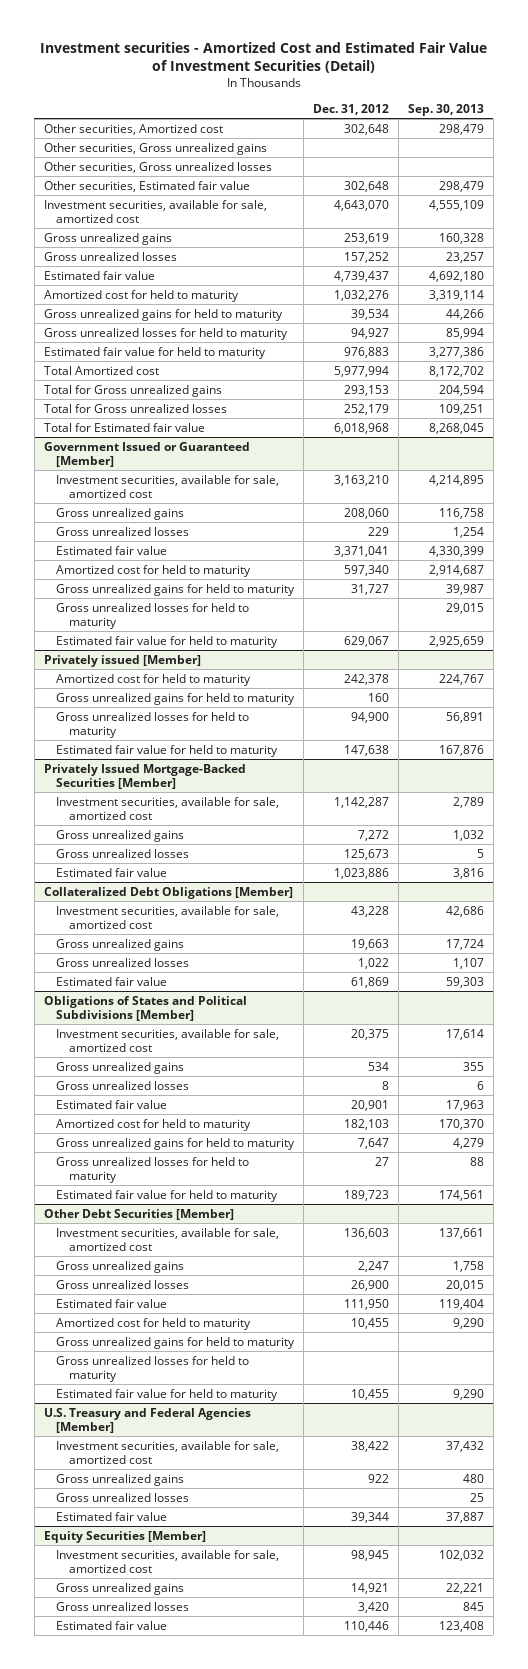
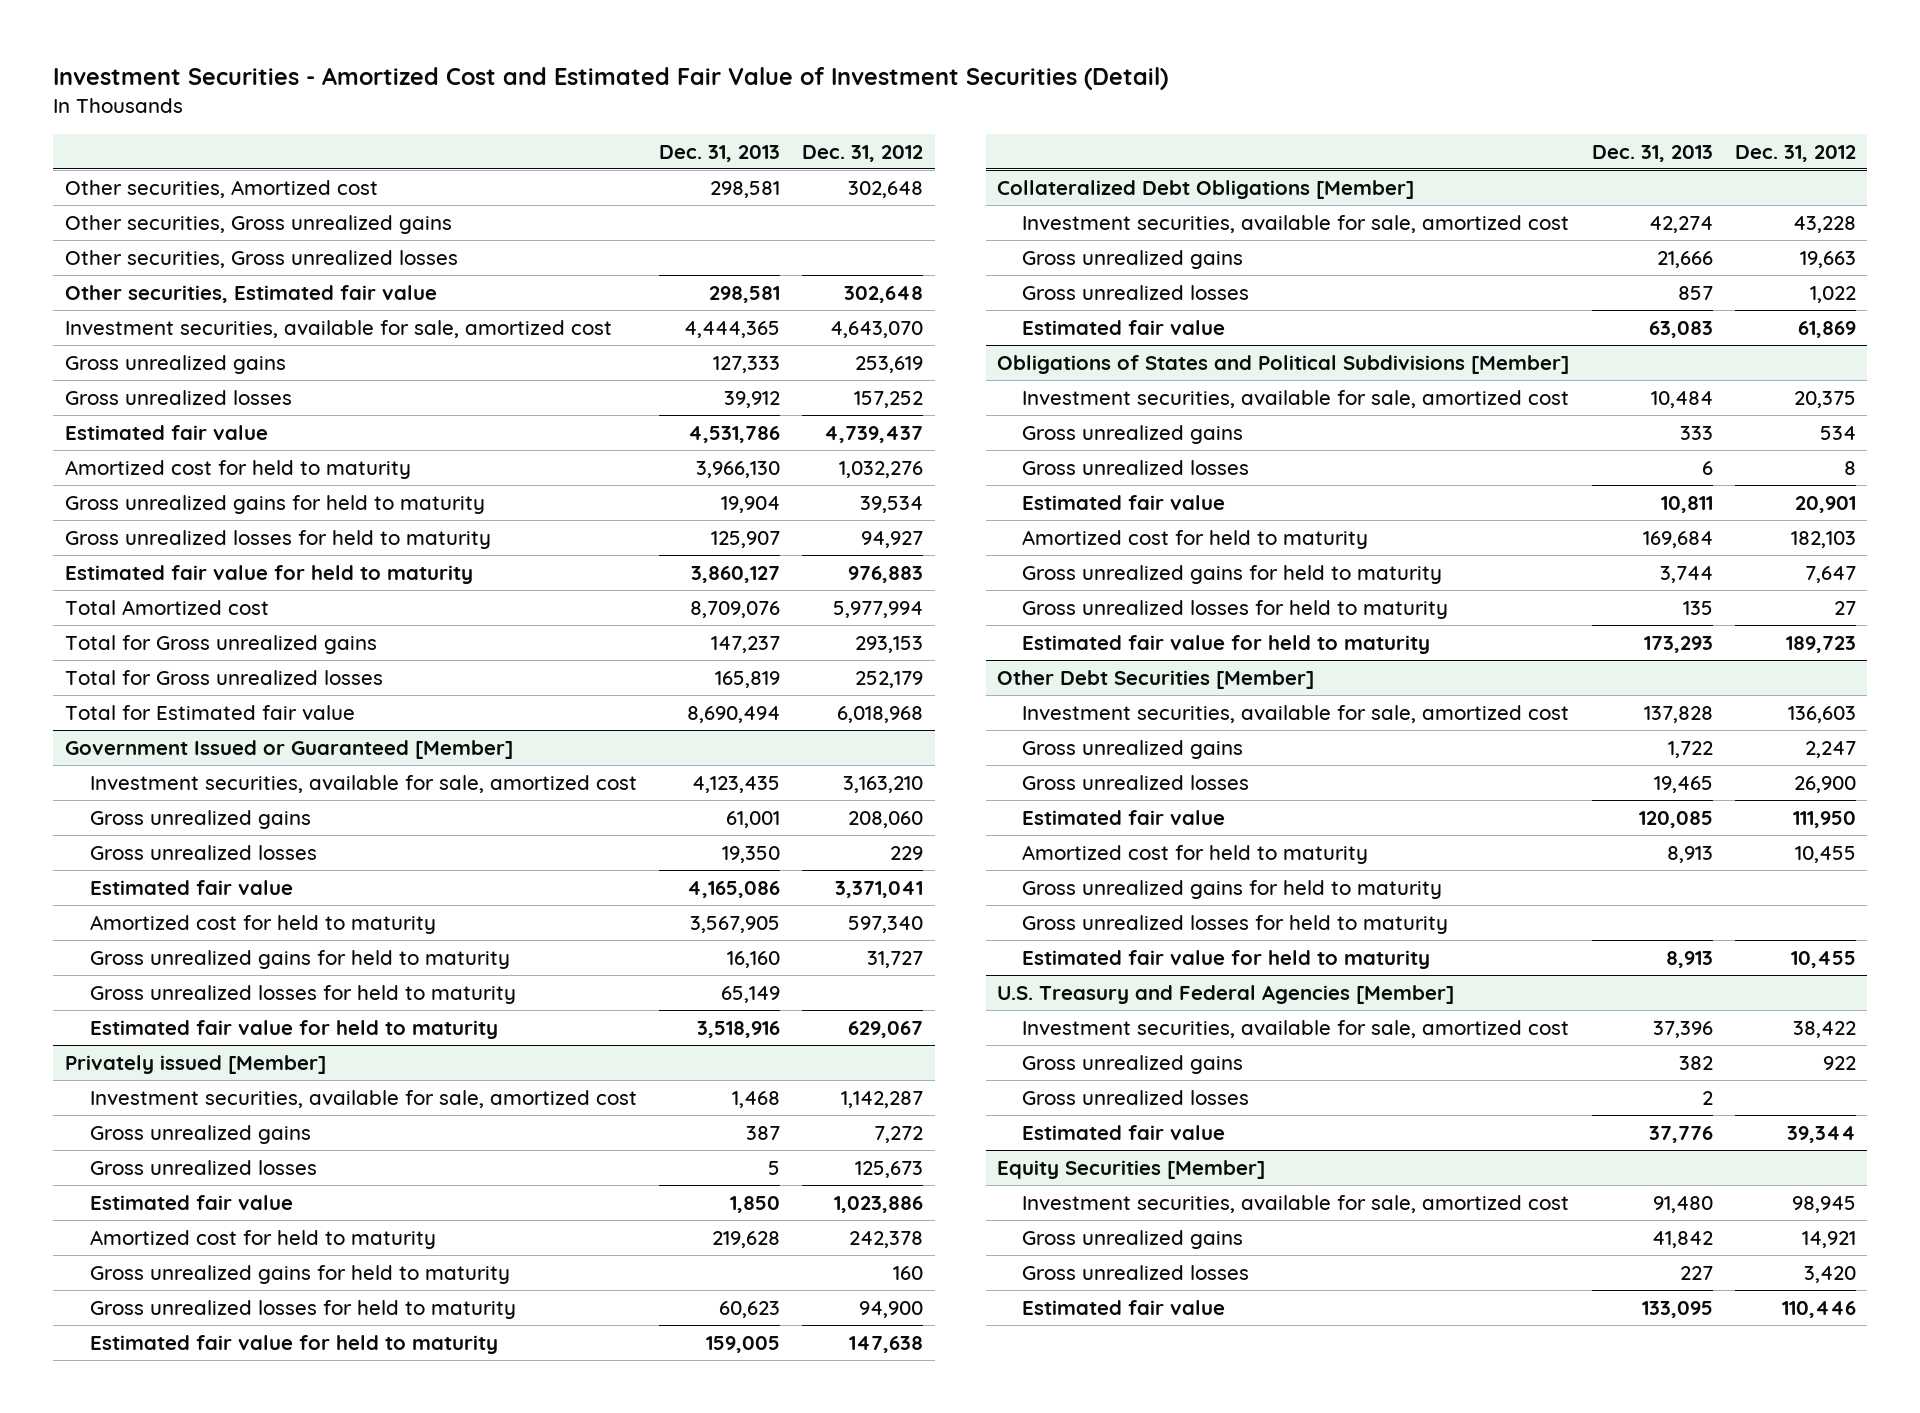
- Investment securities - Amortized Cost and Estimated Fair Value of Investment Securities (Detail)
+ Investment Securities - Amortized Cost and Estimated Fair Value of Investment Securities (Detail)
- | Dec. 31, 2012 | Sep. 30, 2013
+ | Dec. 31, 2013 | Dec. 31, 2012
- Privately Issued Mortgage-Backed Securities [Member]
@ Privately issued [Member]
moved down: Amortized cost for held to maturity | 219,628 | 242,378
moved down: Gross unrealized gains for held to maturity | | 160
moved down: Gross unrealized losses for held to maturity | 60,623 | 94,900
moved down: Estimated fair value for held to maturity | 159,005 | 147,638

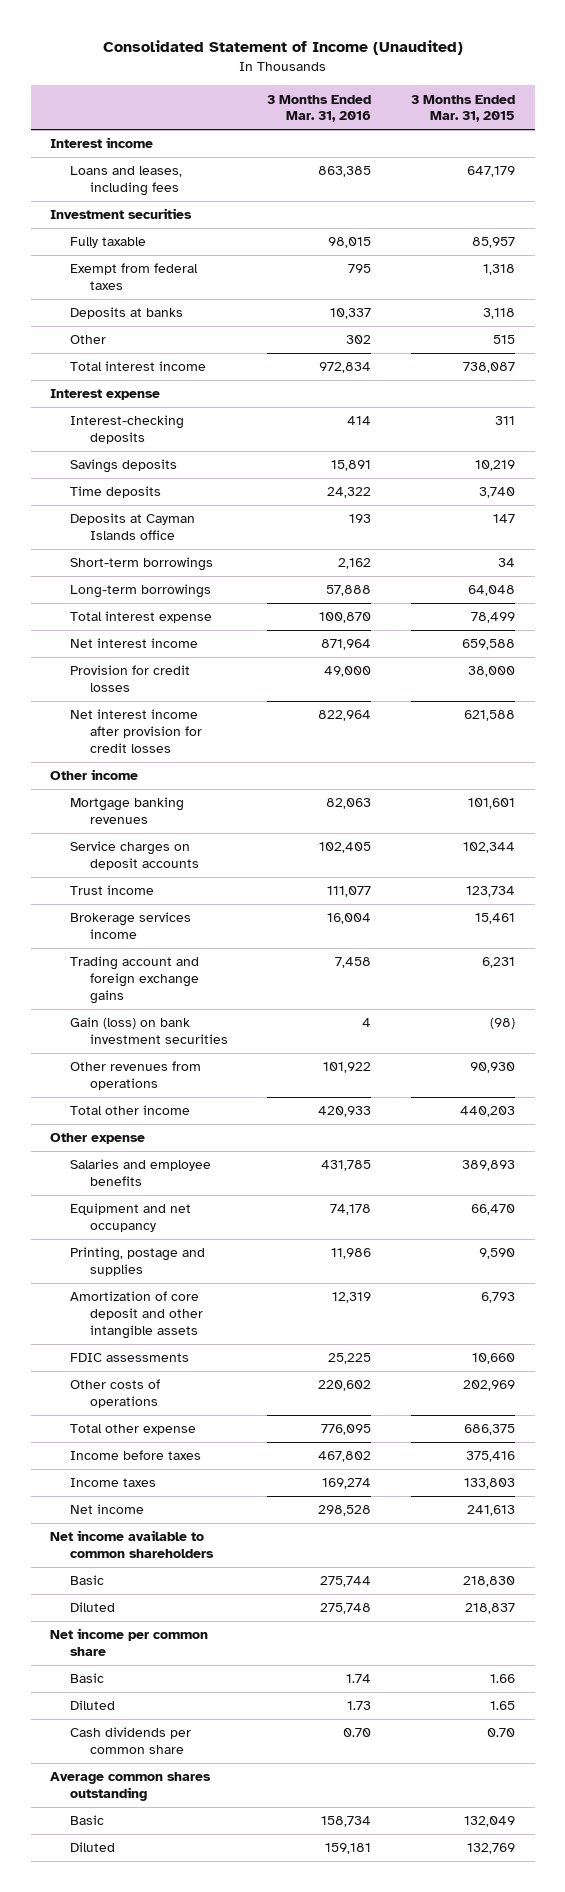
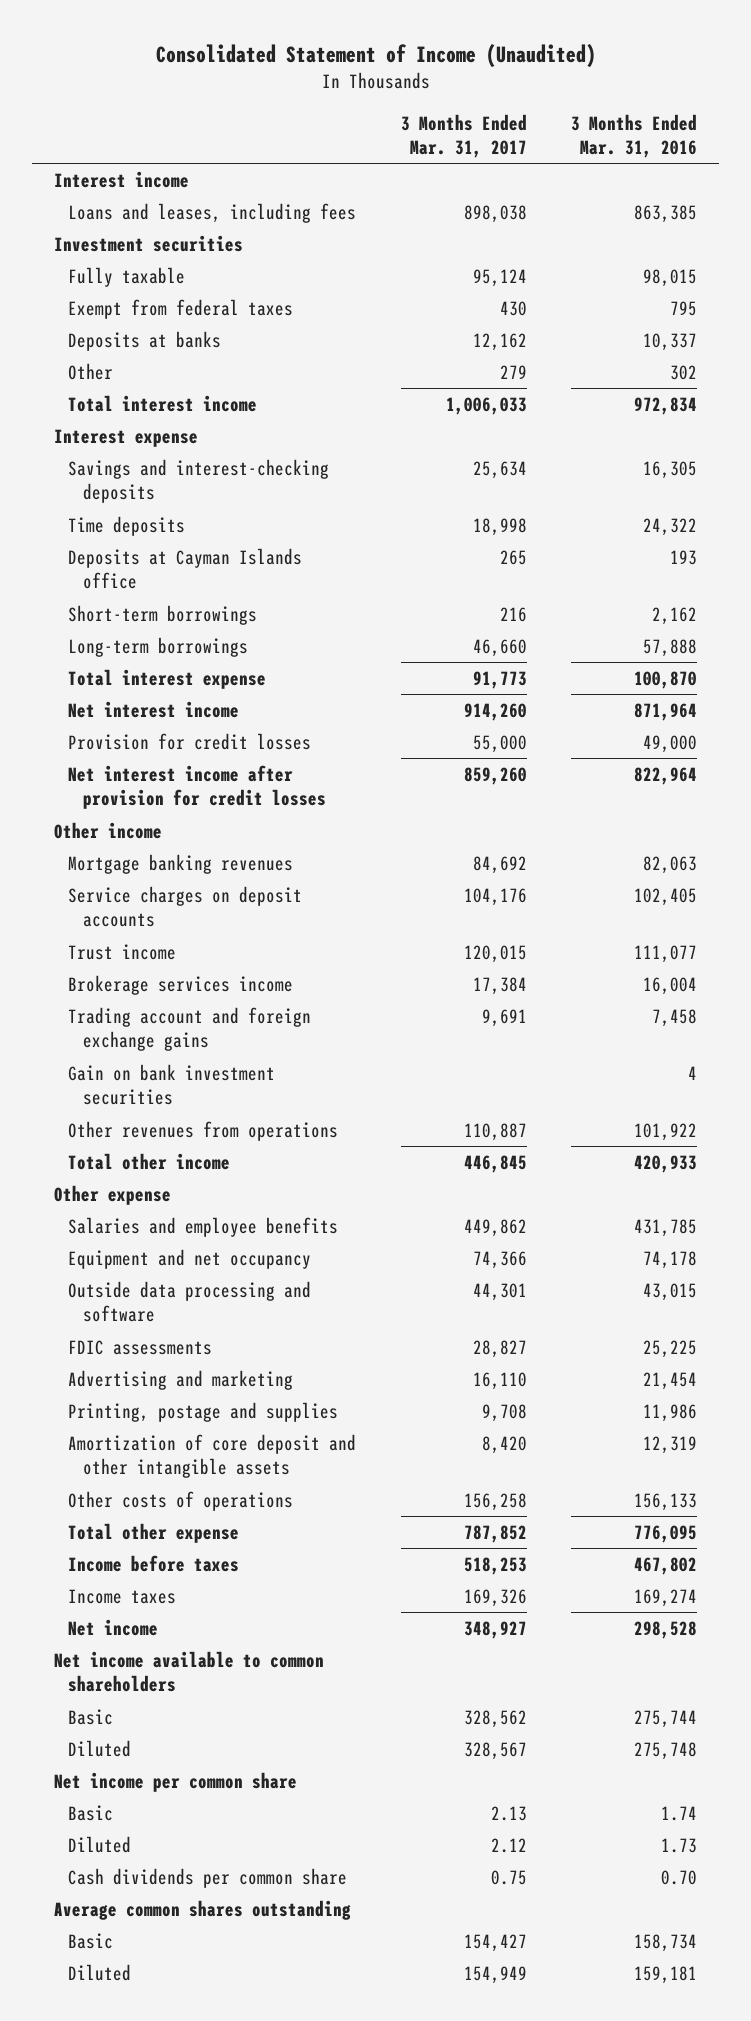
- | 3 Months Ended Mar. 31, 2016 | 3 Months Ended Mar. 31, 2015
+ | 3 Months Ended Mar. 31, 2017 | 3 Months Ended Mar. 31, 2016
- Interest-checking deposits | 414 | 311
- Savings deposits | 15,891 | 10,219
+ Savings and interest-checking deposits | 25,634 | 16,305
- Gain (loss) on bank investment securities | 4 | (98)
+ Gain on bank investment securities | | 4
+ Outside data processing and software | 44,301 | 43,015
moved up: FDIC assessments | 28,827 | 25,225
+ Advertising and marketing | 16,110 | 21,454
- Other costs of operations | 220,602 | 202,969
+ Other costs of operations | 156,258 | 156,133

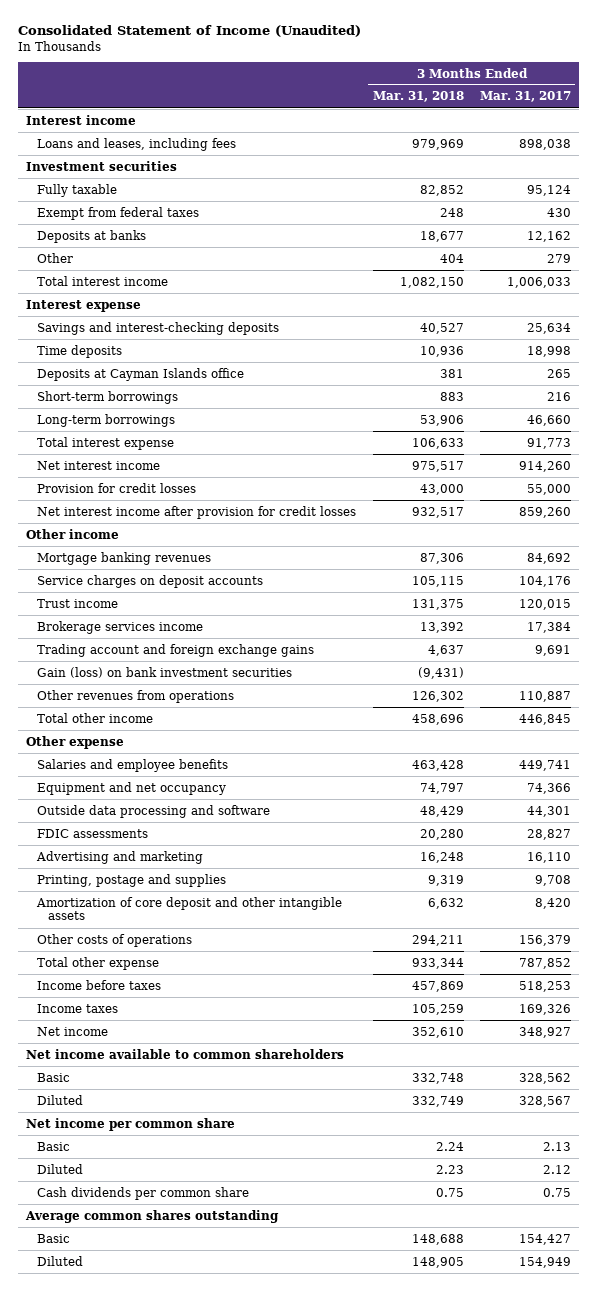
- | 3 Months Ended Mar. 31, 2017 | 3 Months Ended Mar. 31, 2016
+ | 3 Months Ended Mar. 31, 2018 | 3 Months Ended Mar. 31, 2017
- Gain on bank investment securities | | 4
+ Gain (loss) on bank investment securities | (9,431) |
- Salaries and employee benefits | 449,862 | 431,785
+ Salaries and employee benefits | 463,428 | 449,741
- Other costs of operations | 156,258 | 156,133
+ Other costs of operations | 294,211 | 156,379

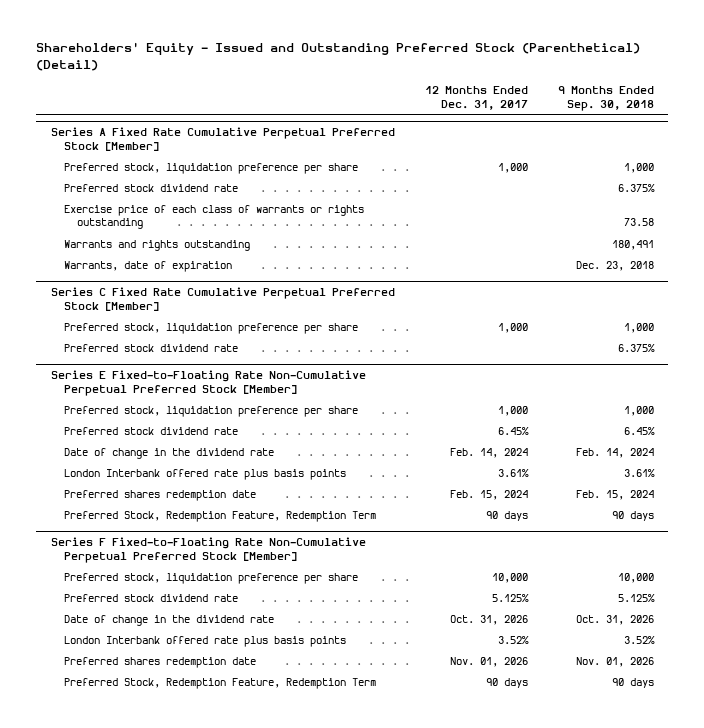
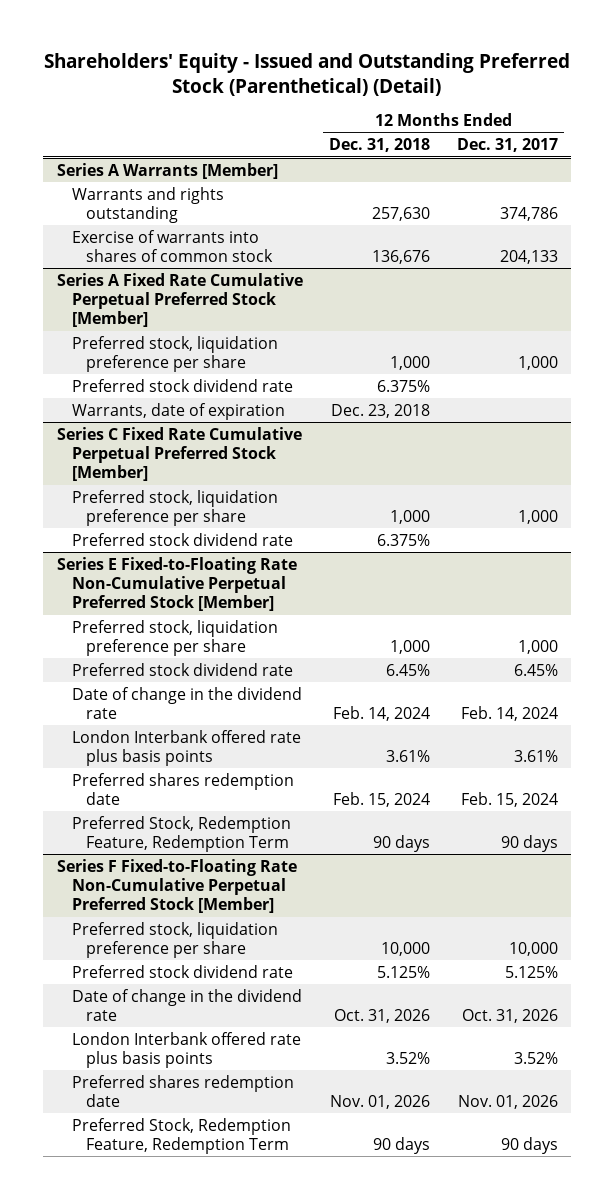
- | 12 Months Ended Dec. 31, 2017 | 9 Months Ended Sep. 30, 2018
+ | 12 Months Ended Dec. 31, 2018 | 12 Months Ended Dec. 31, 2017
+ Series A Warrants [Member]
+ Warrants and rights outstanding | 257,630 | 374,786
+ Exercise of warrants into shares of common stock | 136,676 | 204,133
@ Series A Fixed Rate Cumulative Perpetual Preferred Stock [Member]
- Exercise price of each class of warrants or rights outstanding | | 73.58
- Warrants and rights outstanding | | 180,491

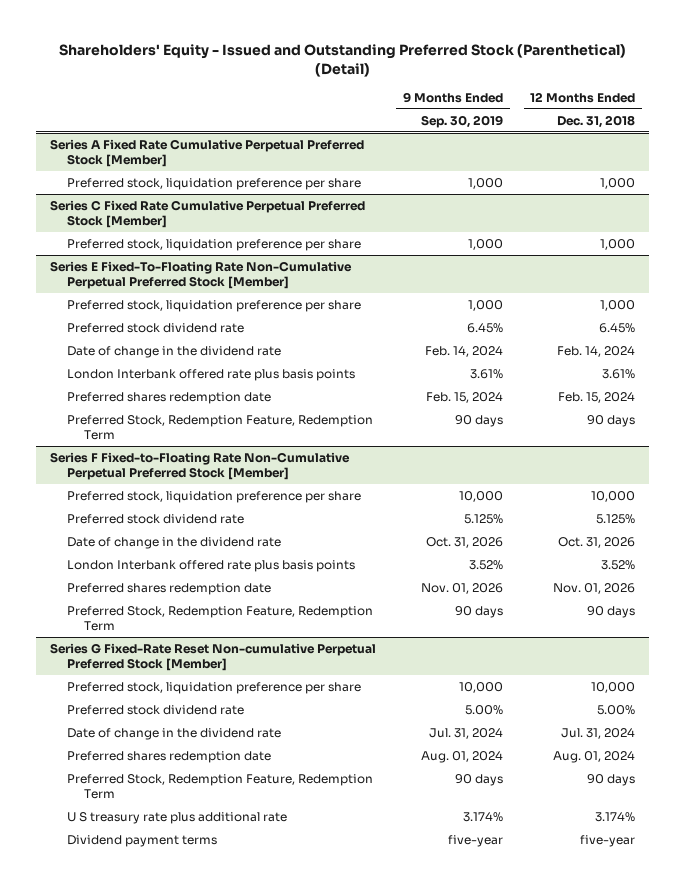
- | 12 Months Ended Dec. 31, 2018 | 12 Months Ended Dec. 31, 2017
+ | 9 Months Ended Sep. 30, 2019 | 12 Months Ended Dec. 31, 2018
- Series A Warrants [Member]
- Warrants and rights outstanding | 257,630 | 374,786
- Exercise of warrants into shares of common stock | 136,676 | 204,133
@ Series A Fixed Rate Cumulative Perpetual Preferred Stock [Member]
- Preferred stock dividend rate | 6.375% |
- Warrants, date of expiration | Dec. 23, 2018 |
@ Series C Fixed Rate Cumulative Perpetual Preferred Stock [Member]
- Preferred stock dividend rate | 6.375% |
- Series E Fixed-to-Floating Rate Non-Cumulative Perpetual Preferred Stock [Member]
+ Series E Fixed-To-Floating Rate Non-Cumulative Perpetual Preferred Stock [Member]
+ Series G Fixed-Rate Reset Non-cumulative Perpetual Preferred Stock [Member]
+ Preferred stock, liquidation preference per share | 10,000 | 10,000
+ Preferred stock dividend rate | 5.00% | 5.00%
+ Date of change in the dividend rate | Jul. 31, 2024 | Jul. 31, 2024
+ Preferred shares redemption date | Aug. 01, 2024 | Aug. 01, 2024
+ Preferred Stock, Redemption Feature, Redemption Term | 90 days | 90 days
+ U S treasury rate plus additional rate | 3.174% | 3.174%
+ Dividend payment terms | five-year | five-year

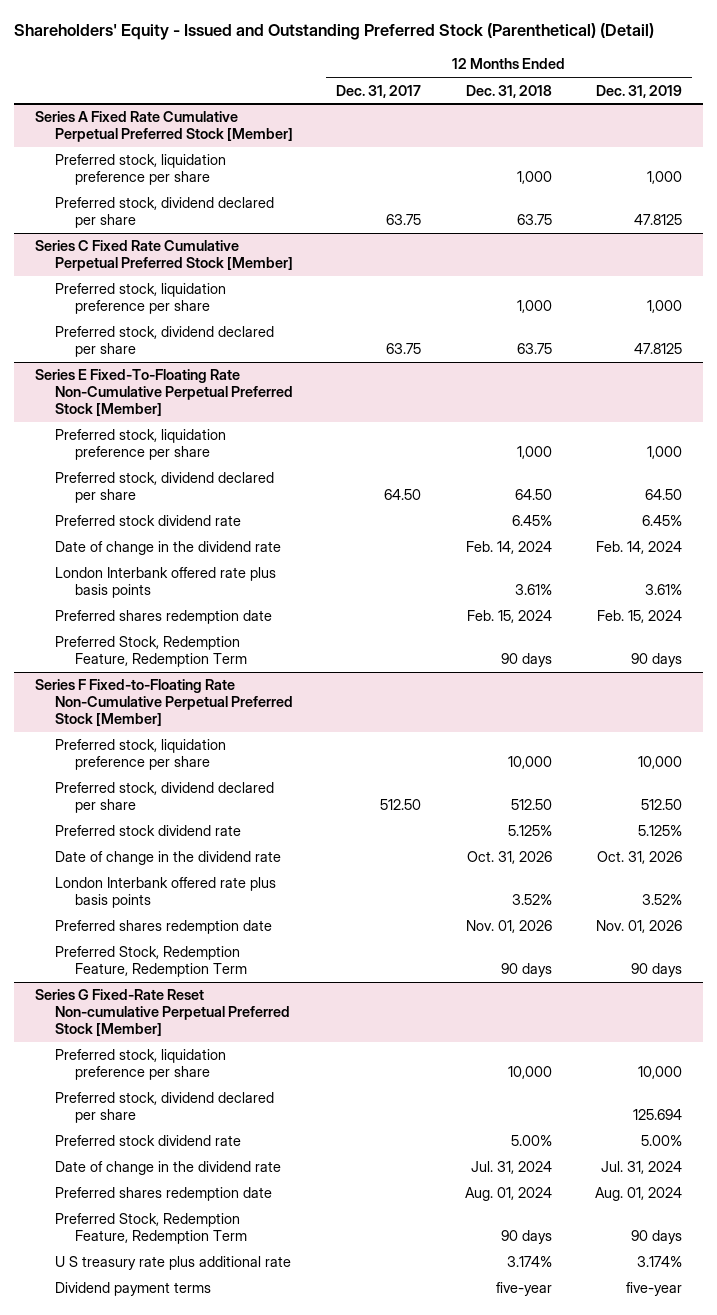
- | 9 Months Ended Sep. 30, 2019 | 12 Months Ended Dec. 31, 2018
+ | 12 Months Ended Dec. 31, 2017 | 12 Months Ended Dec. 31, 2018 | 12 Months Ended Dec. 31, 2019
@ Series A Fixed Rate Cumulative Perpetual Preferred Stock [Member]
+ Preferred stock, dividend declared per share | 63.75 | 63.75 | 47.8125
@ Series C Fixed Rate Cumulative Perpetual Preferred Stock [Member]
+ Preferred stock, dividend declared per share | 63.75 | 63.75 | 47.8125
@ Series E Fixed-To-Floating Rate Non-Cumulative Perpetual Preferred Stock [Member]
+ Preferred stock, dividend declared per share | 64.50 | 64.50 | 64.50
@ Series F Fixed-to-Floating Rate Non-Cumulative Perpetual Preferred Stock [Member]
+ Preferred stock, dividend declared per share | 512.50 | 512.50 | 512.50
@ Series G Fixed-Rate Reset Non-cumulative Perpetual Preferred Stock [Member]
+ Preferred stock, dividend declared per share | | | 125.694

